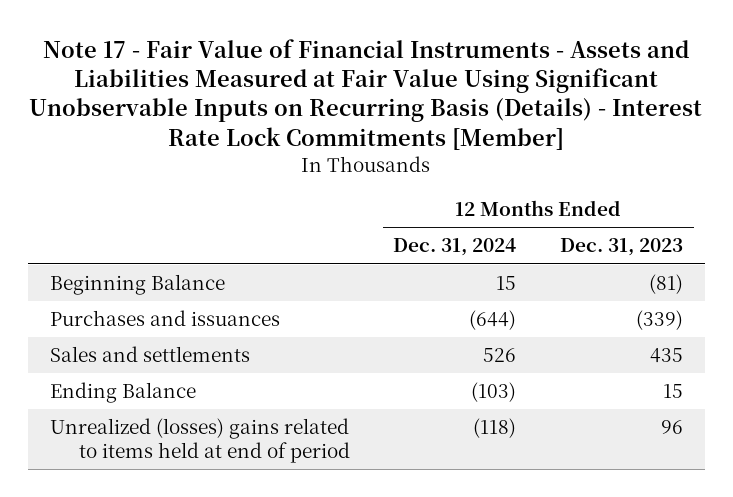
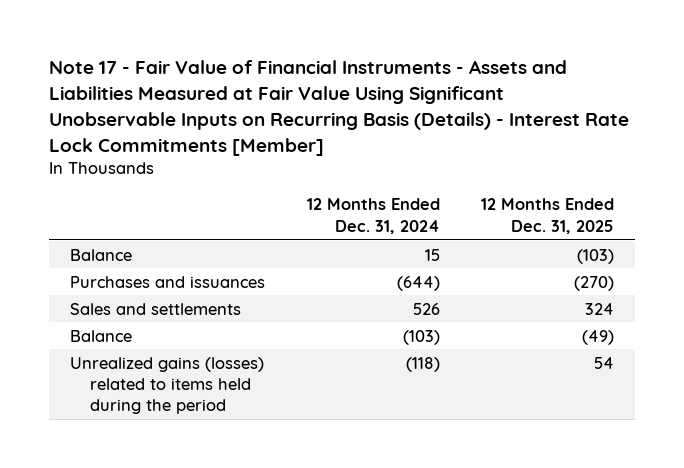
- | 12 Months Ended Dec. 31, 2024 | 12 Months Ended Dec. 31, 2023
+ | 12 Months Ended Dec. 31, 2024 | 12 Months Ended Dec. 31, 2025
- Beginning Balance | 15 | (81)
+ Balance | 15 | (103)
- Ending Balance | (103) | 15
- Unrealized (losses) gains related to items held at end of period | (118) | 96
+ Balance | (103) | (49)
+ Unrealized gains (losses) related to items held during the period | (118) | 54

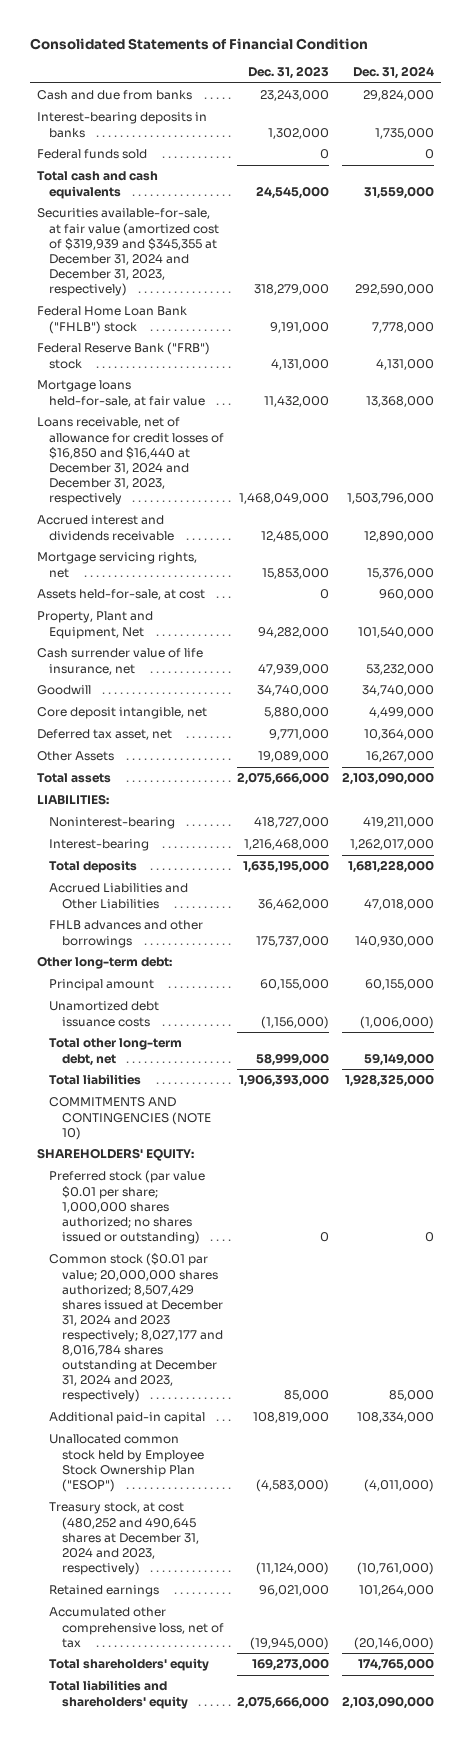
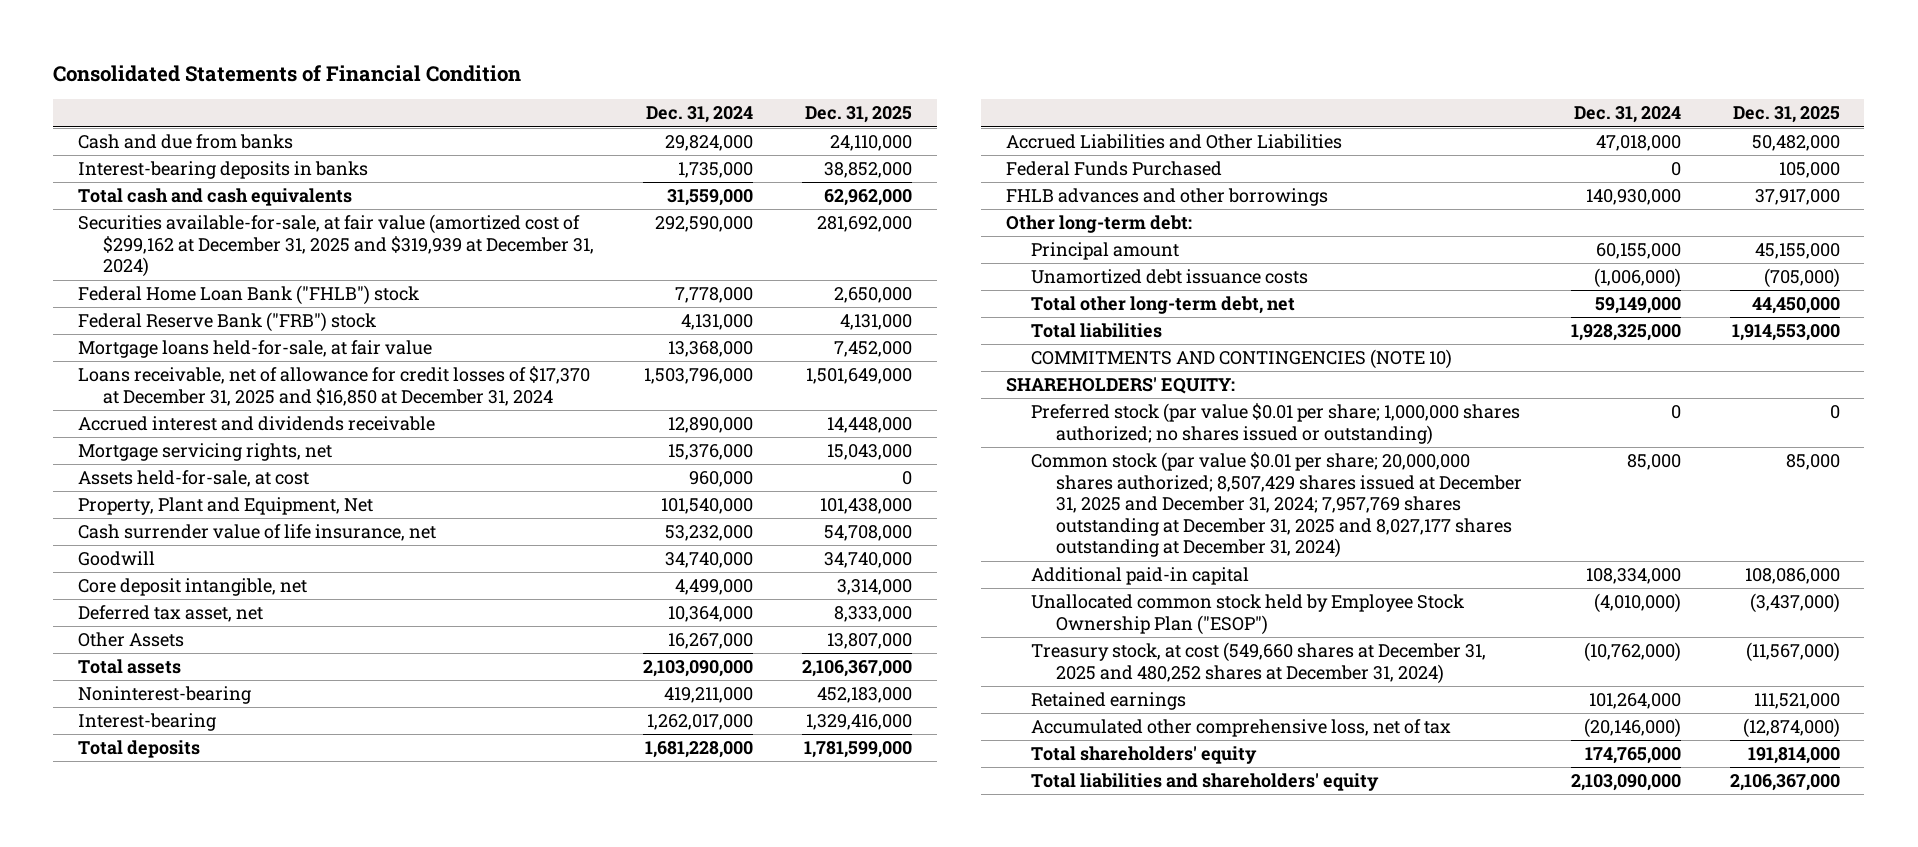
- | Dec. 31, 2023 | Dec. 31, 2024
+ | Dec. 31, 2024 | Dec. 31, 2025
- Federal funds sold | 0 | 0
- Securities available-for-sale, at fair value (amortized cost of $319,939 and $345,355 at December 31, 2024 and December 31, 2023, respectively) | 318,279,000 | 292,590,000
+ Securities available-for-sale, at fair value (amortized cost of $299,162 at December 31, 2025 and $319,939 at December 31, 2024) | 292,590,000 | 281,692,000
- Loans receivable, net of allowance for credit losses of $16,850 and $16,440 at December 31, 2024 and December 31, 2023, respectively | 1,468,049,000 | 1,503,796,000
+ Loans receivable, net of allowance for credit losses of $17,370 at December 31, 2025 and $16,850 at December 31, 2024 | 1,503,796,000 | 1,501,649,000
- LIABILITIES:
+ Federal Funds Purchased | 0 | 105,000
- Common stock ($0.01 par value; 20,000,000 shares authorized; 8,507,429 shares issued at December 31, 2024 and 2023 respectively; 8,027,177 and 8,016,784 shares outstanding at December 31, 2024 and 2023, respectively) | 85,000 | 85,000
+ Common stock (par value $0.01 per share; 20,000,000 shares authorized; 8,507,429 shares issued at December 31, 2025 and December 31, 2024; 7,957,769 shares outstanding at December 31, 2025 and 8,027,177 shares outstanding at December 31, 2024) | 85,000 | 85,000
- Unallocated common stock held by Employee Stock Ownership Plan ("ESOP") | (4,583,000) | (4,011,000)
- Treasury stock, at cost (480,252 and 490,645 shares at December 31, 2024 and 2023, respectively) | (11,124,000) | (10,761,000)
+ Unallocated common stock held by Employee Stock Ownership Plan ("ESOP") | (4,010,000) | (3,437,000)
+ Treasury stock, at cost (549,660 shares at December 31, 2025 and 480,252 shares at December 31, 2024) | (10,762,000) | (11,567,000)

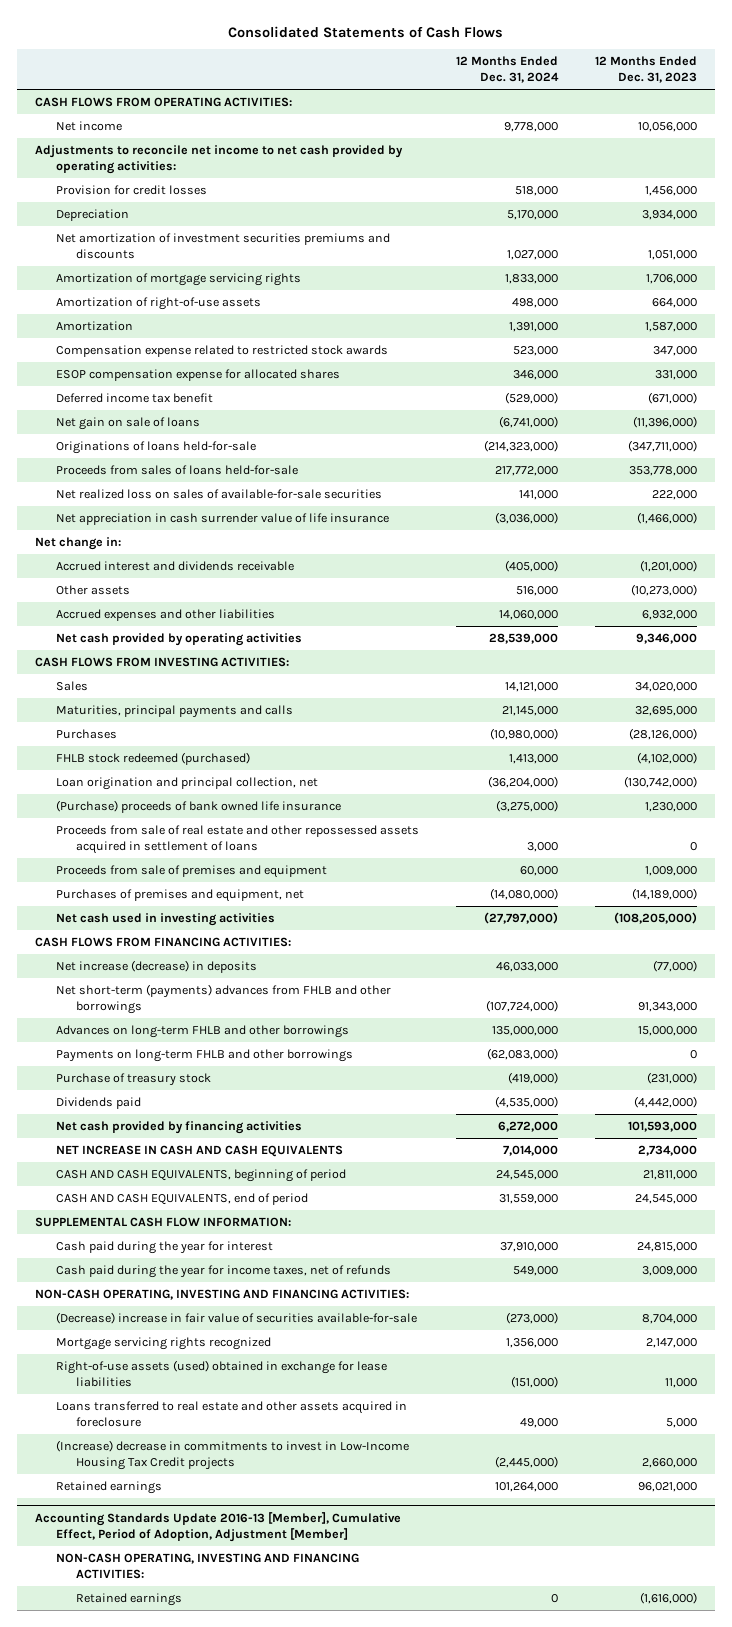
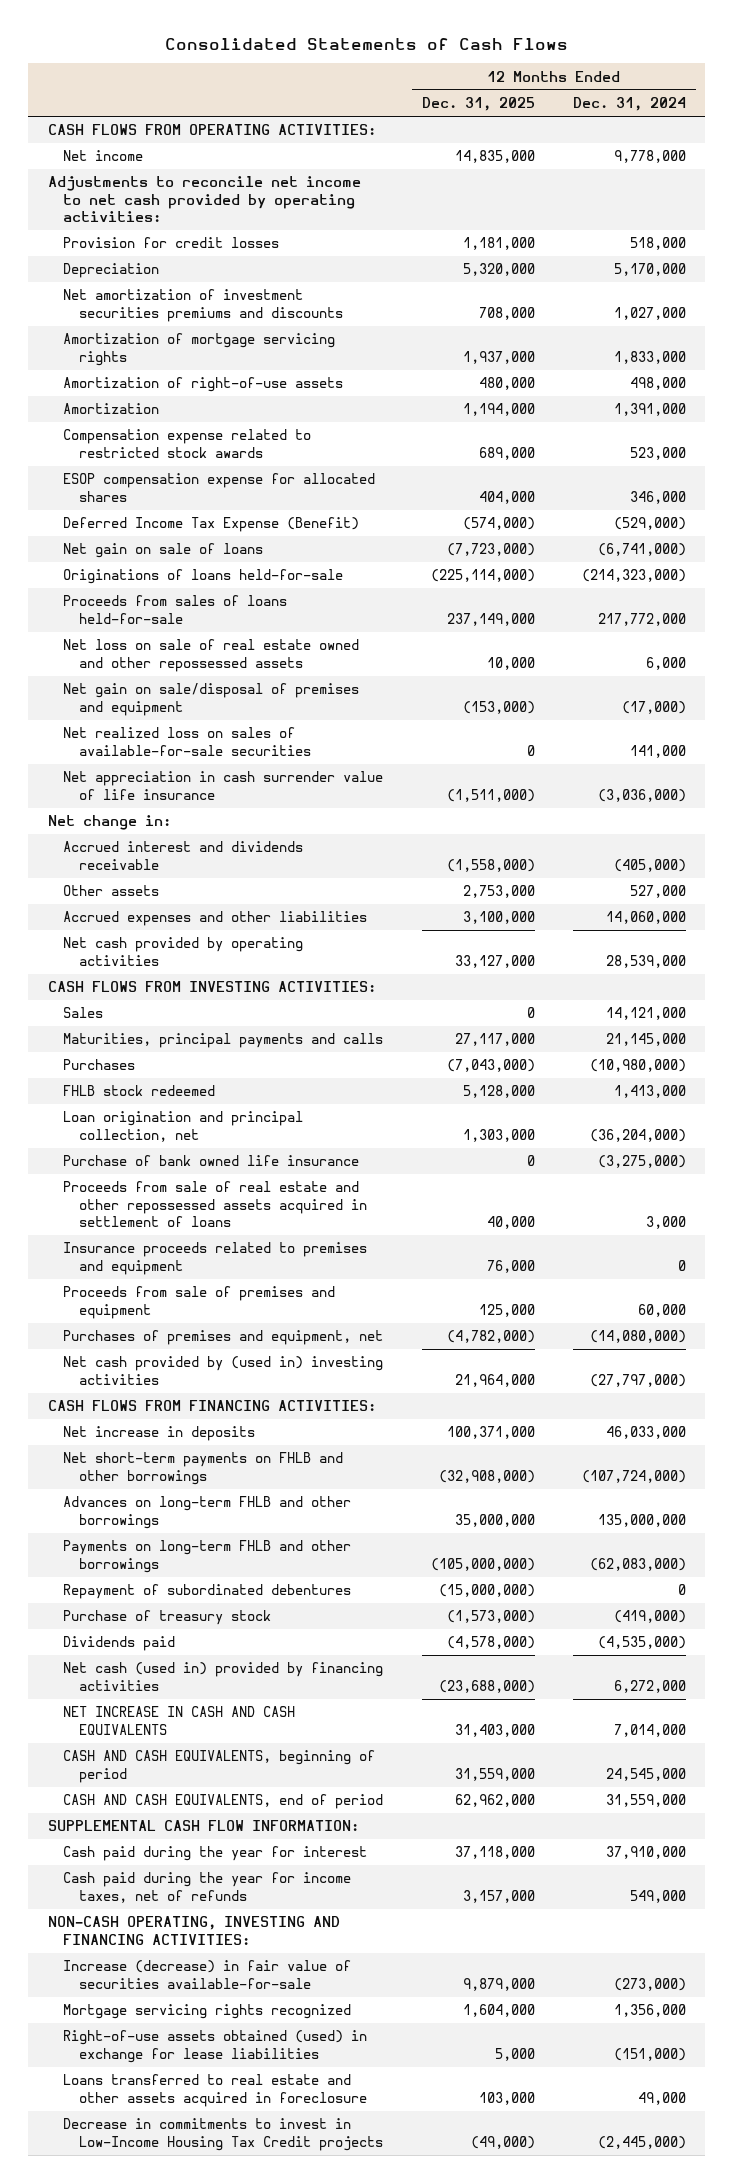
- | 12 Months Ended Dec. 31, 2024 | 12 Months Ended Dec. 31, 2023
+ | 12 Months Ended Dec. 31, 2025 | 12 Months Ended Dec. 31, 2024
- Deferred income tax benefit | (529,000) | (671,000)
+ Deferred Income Tax Expense (Benefit) | (574,000) | (529,000)
+ Net loss on sale of real estate owned and other repossessed assets | 10,000 | 6,000
+ Net gain on sale/disposal of premises and equipment | (153,000) | (17,000)
- Other assets | 516,000 | (10,273,000)
+ Other assets | 2,753,000 | 527,000
- FHLB stock redeemed (purchased) | 1,413,000 | (4,102,000)
+ FHLB stock redeemed | 5,128,000 | 1,413,000
- (Purchase) proceeds of bank owned life insurance | (3,275,000) | 1,230,000
+ Purchase of bank owned life insurance | 0 | (3,275,000)
+ Insurance proceeds related to premises and equipment | 76,000 | 0
- Net cash used in investing activities | (27,797,000) | (108,205,000)
+ Net cash provided by (used in) investing activities | 21,964,000 | (27,797,000)
- Net increase (decrease) in deposits | 46,033,000 | (77,000)
- Net short-term (payments) advances from FHLB and other borrowings | (107,724,000) | 91,343,000
+ Net increase in deposits | 100,371,000 | 46,033,000
+ Net short-term payments on FHLB and other borrowings | (32,908,000) | (107,724,000)
+ Repayment of subordinated debentures | (15,000,000) | 0
- Net cash provided by financing activities | 6,272,000 | 101,593,000
+ Net cash (used in) provided by financing activities | (23,688,000) | 6,272,000
- (Decrease) increase in fair value of securities available-for-sale | (273,000) | 8,704,000
+ Increase (decrease) in fair value of securities available-for-sale | 9,879,000 | (273,000)
- Right-of-use assets (used) obtained in exchange for lease liabilities | (151,000) | 11,000
+ Right-of-use assets obtained (used) in exchange for lease liabilities | 5,000 | (151,000)
- (Increase) decrease in commitments to invest in Low-Income Housing Tax Credit projects | (2,445,000) | 2,660,000
- Retained earnings | 101,264,000 | 96,021,000
- Accounting Standards Update 2016-13 [Member], Cumulative Effect, Period of Adoption, Adjustment [Member]
- NON-CASH OPERATING, INVESTING AND FINANCING ACTIVITIES:
- Retained earnings | 0 | (1,616,000)
+ Decrease in commitments to invest in Low-Income Housing Tax Credit projects | (49,000) | (2,445,000)

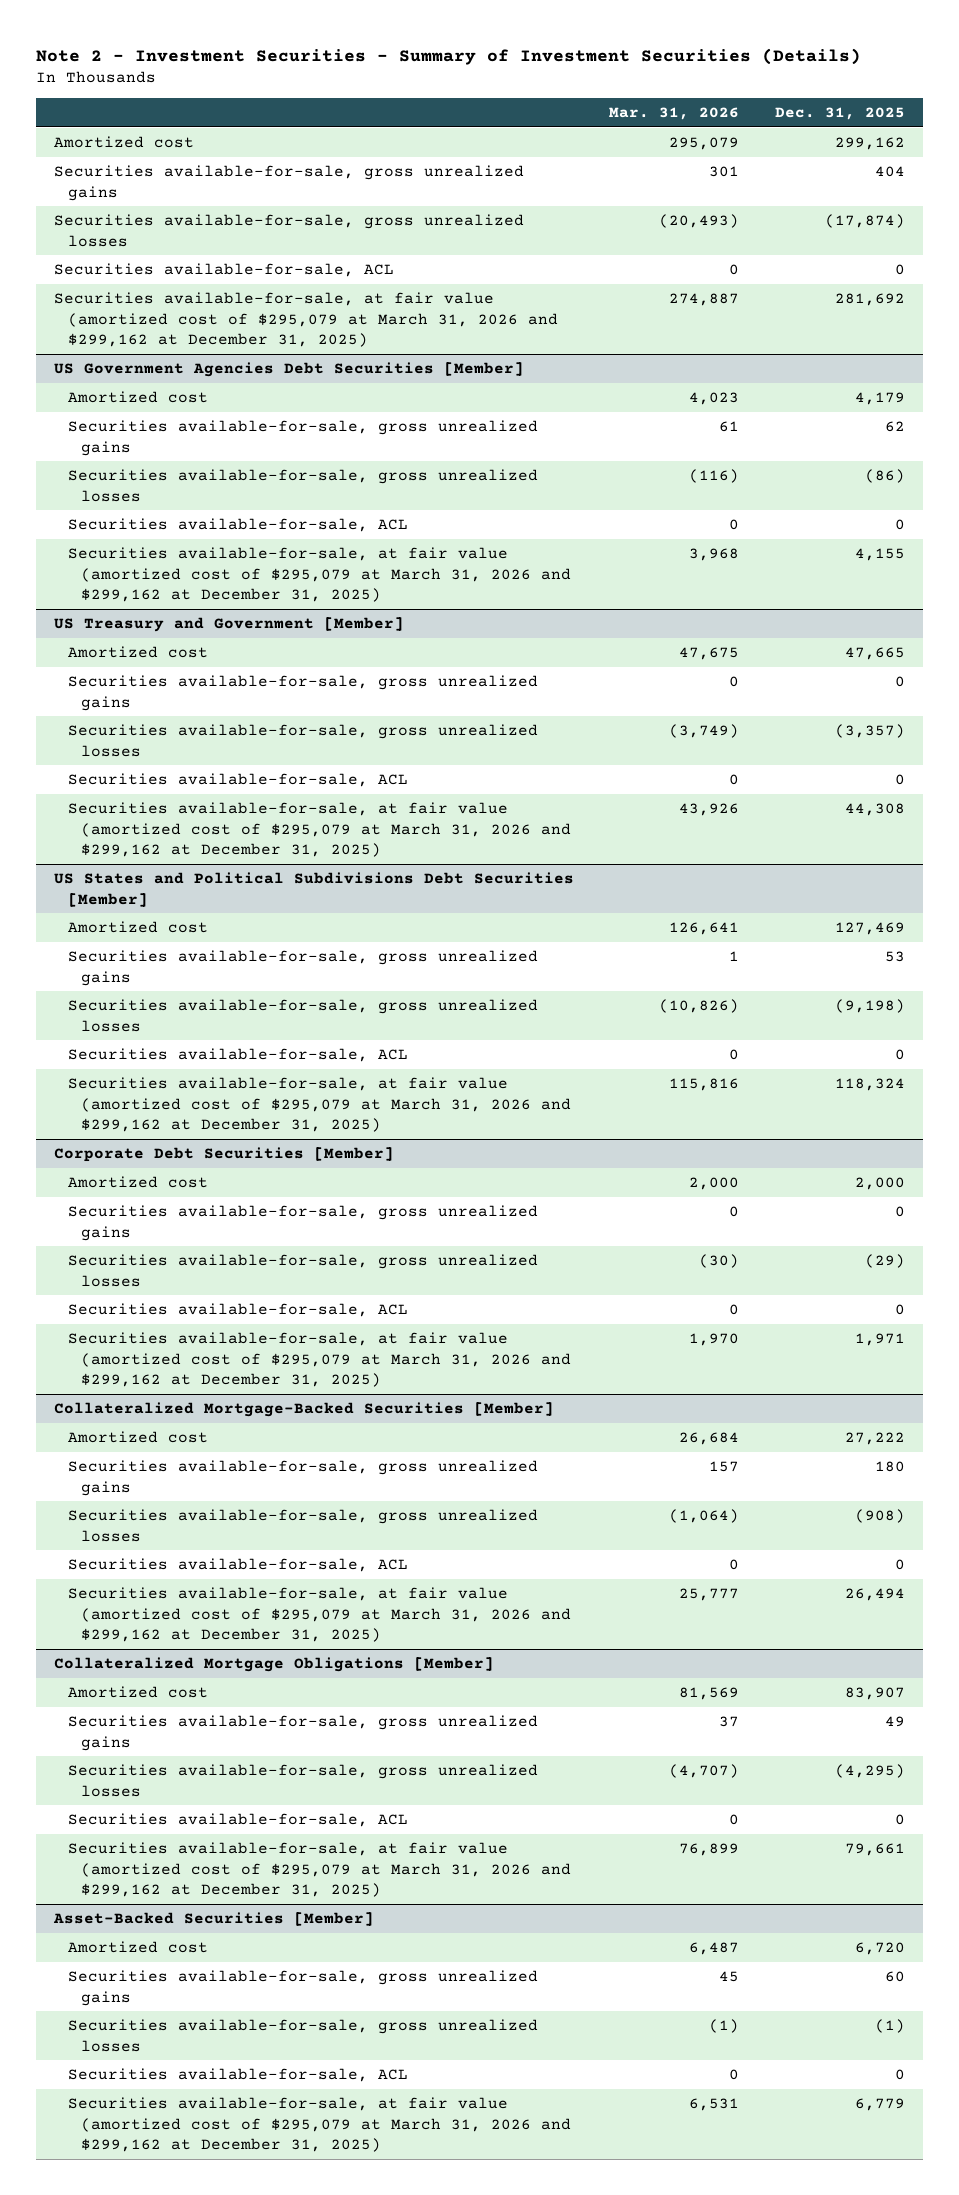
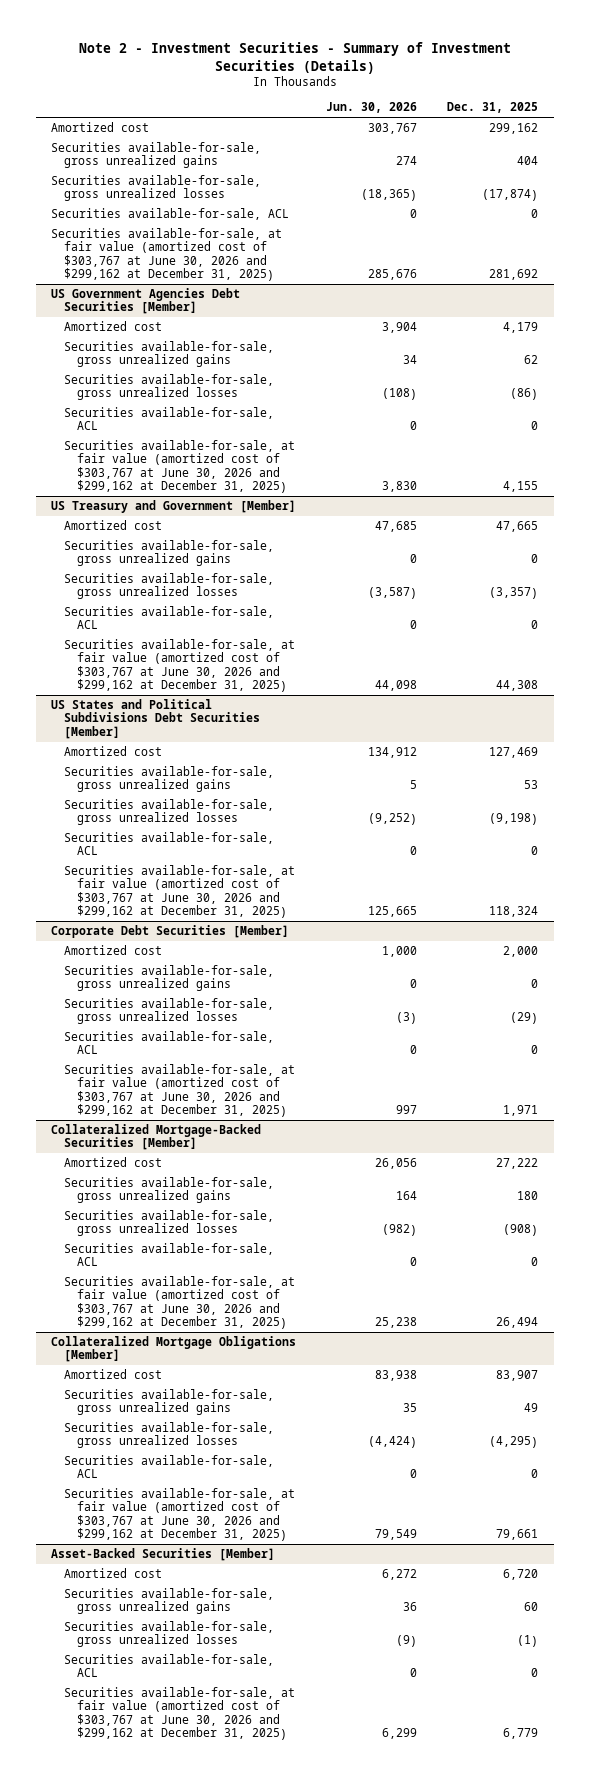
- | Mar. 31, 2026 | Dec. 31, 2025
+ | Jun. 30, 2026 | Dec. 31, 2025
- Securities available-for-sale, at fair value (amortized cost of $295,079 at March 31, 2026 and $299,162 at December 31, 2025) | 274,887 | 281,692
+ Securities available-for-sale, at fair value (amortized cost of $303,767 at June 30, 2026 and $299,162 at December 31, 2025) | 285,676 | 281,692
@ US Government Agencies Debt Securities [Member]
- Securities available-for-sale, at fair value (amortized cost of $295,079 at March 31, 2026 and $299,162 at December 31, 2025) | 3,968 | 4,155
+ Securities available-for-sale, at fair value (amortized cost of $303,767 at June 30, 2026 and $299,162 at December 31, 2025) | 3,830 | 4,155
@ US Treasury and Government [Member]
- Securities available-for-sale, at fair value (amortized cost of $295,079 at March 31, 2026 and $299,162 at December 31, 2025) | 43,926 | 44,308
+ Securities available-for-sale, at fair value (amortized cost of $303,767 at June 30, 2026 and $299,162 at December 31, 2025) | 44,098 | 44,308
@ US States and Political Subdivisions Debt Securities [Member]
- Securities available-for-sale, at fair value (amortized cost of $295,079 at March 31, 2026 and $299,162 at December 31, 2025) | 115,816 | 118,324
+ Securities available-for-sale, at fair value (amortized cost of $303,767 at June 30, 2026 and $299,162 at December 31, 2025) | 125,665 | 118,324
@ Corporate Debt Securities [Member]
- Securities available-for-sale, at fair value (amortized cost of $295,079 at March 31, 2026 and $299,162 at December 31, 2025) | 1,970 | 1,971
+ Securities available-for-sale, at fair value (amortized cost of $303,767 at June 30, 2026 and $299,162 at December 31, 2025) | 997 | 1,971
@ Collateralized Mortgage-Backed Securities [Member]
- Securities available-for-sale, at fair value (amortized cost of $295,079 at March 31, 2026 and $299,162 at December 31, 2025) | 25,777 | 26,494
+ Securities available-for-sale, at fair value (amortized cost of $303,767 at June 30, 2026 and $299,162 at December 31, 2025) | 25,238 | 26,494
@ Collateralized Mortgage Obligations [Member]
- Securities available-for-sale, at fair value (amortized cost of $295,079 at March 31, 2026 and $299,162 at December 31, 2025) | 76,899 | 79,661
+ Securities available-for-sale, at fair value (amortized cost of $303,767 at June 30, 2026 and $299,162 at December 31, 2025) | 79,549 | 79,661
@ Asset-Backed Securities [Member]
- Securities available-for-sale, at fair value (amortized cost of $295,079 at March 31, 2026 and $299,162 at December 31, 2025) | 6,531 | 6,779
+ Securities available-for-sale, at fair value (amortized cost of $303,767 at June 30, 2026 and $299,162 at December 31, 2025) | 6,299 | 6,779

